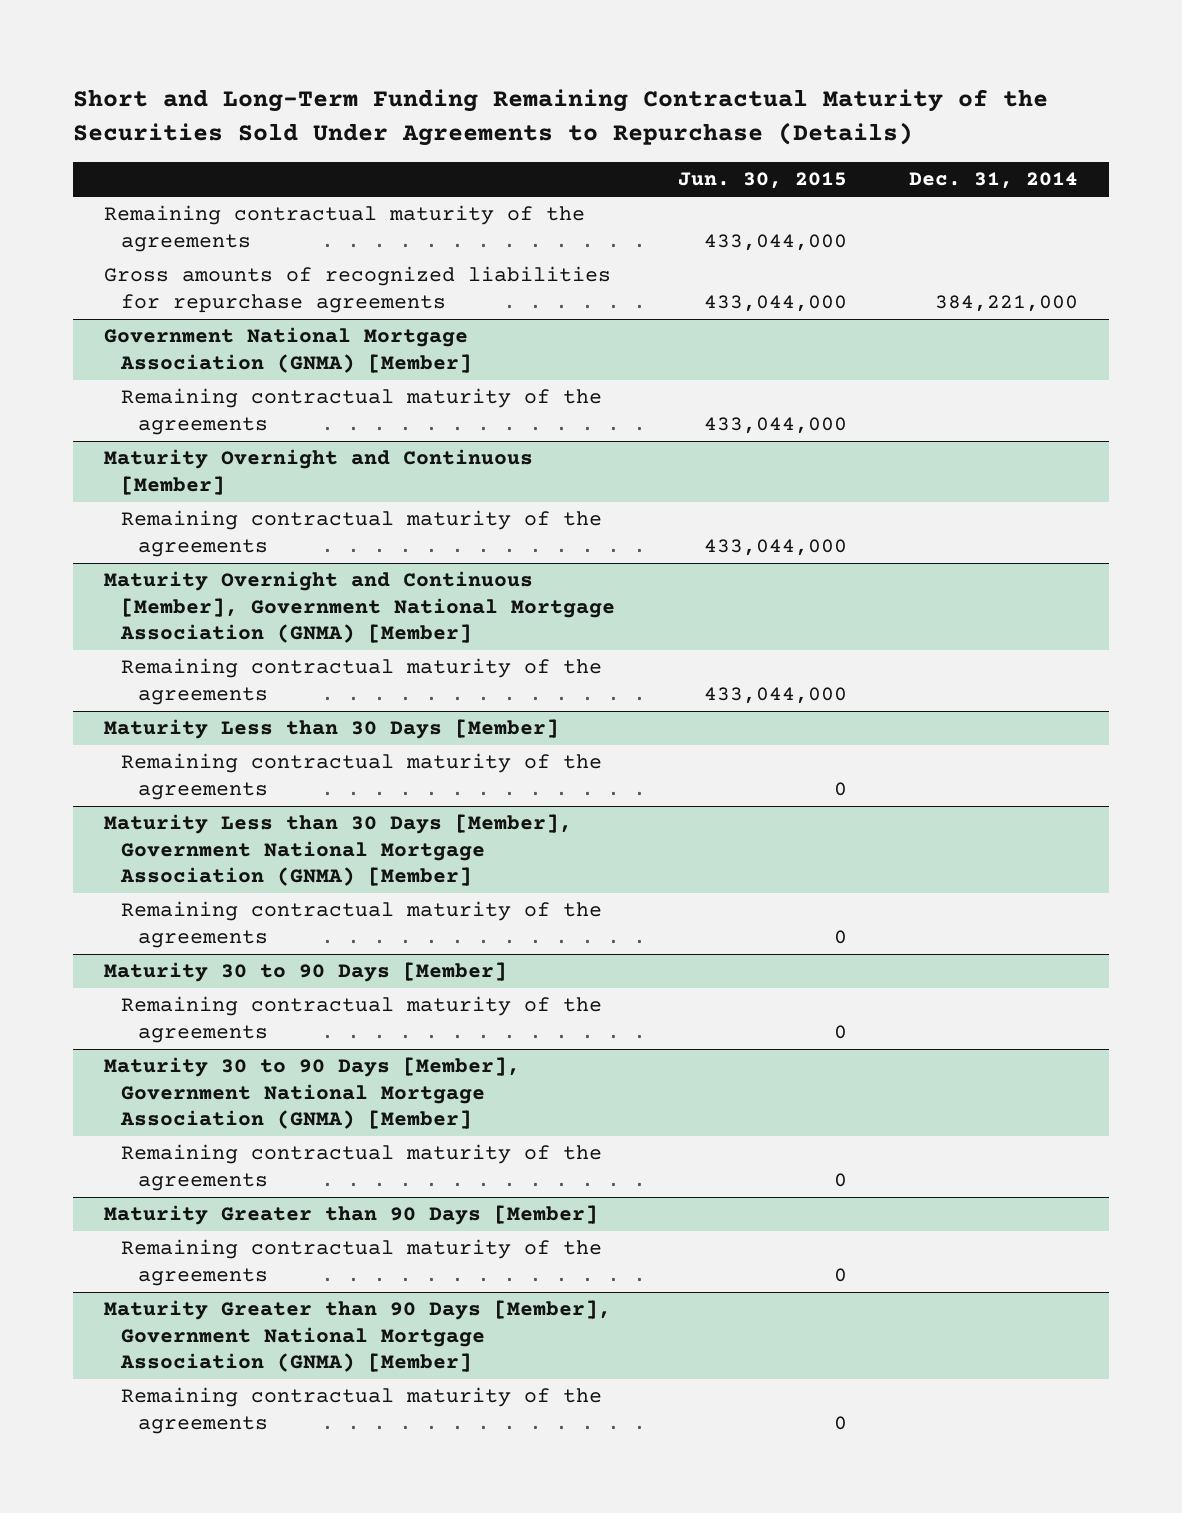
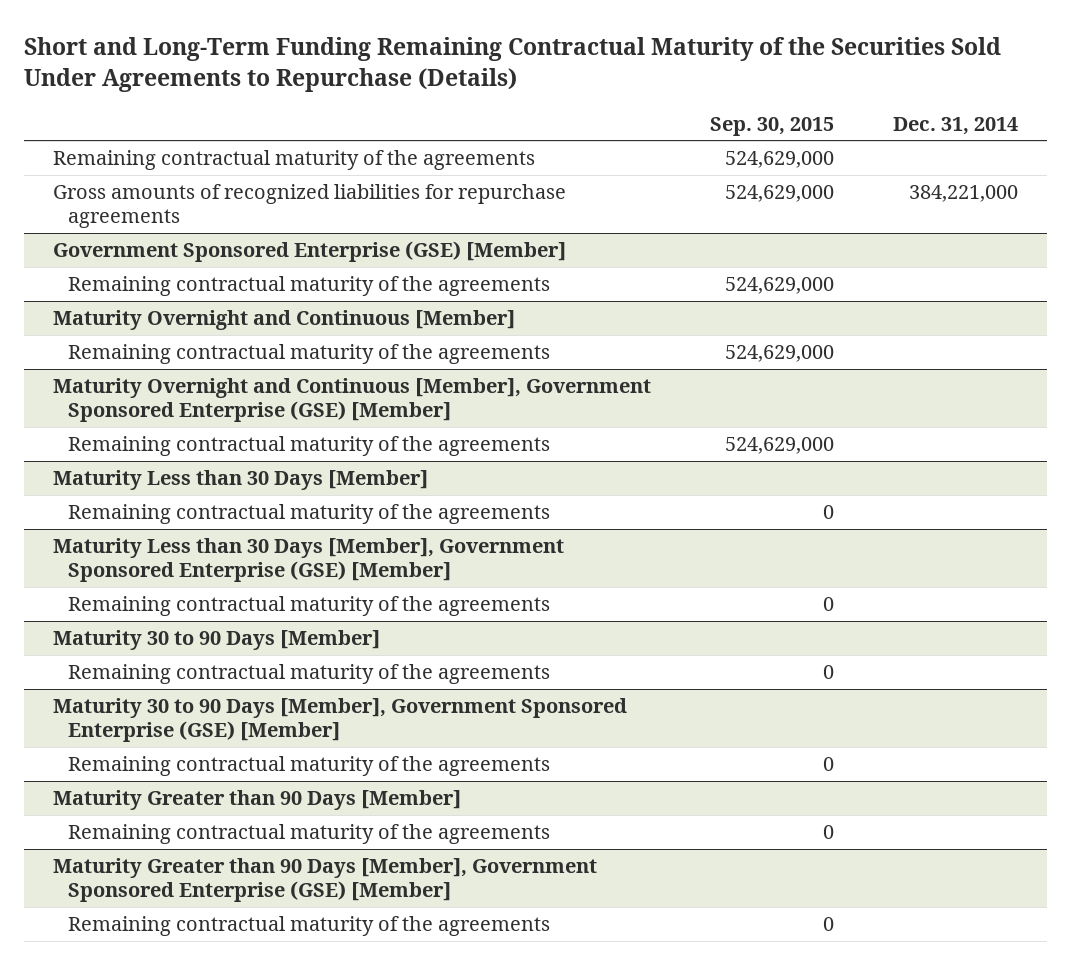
- | Jun. 30, 2015 | Dec. 31, 2014
+ | Sep. 30, 2015 | Dec. 31, 2014
- Government National Mortgage Association (GNMA) [Member]
+ Government Sponsored Enterprise (GSE) [Member]
- Maturity Overnight and Continuous [Member], Government National Mortgage Association (GNMA) [Member]
- Remaining contractual maturity of the agreements | 433,044,000 |
+ Maturity Overnight and Continuous [Member], Government Sponsored Enterprise (GSE) [Member]
+ Remaining contractual maturity of the agreements | 524,629,000 |
- Maturity Less than 30 Days [Member], Government National Mortgage Association (GNMA) [Member]
- Remaining contractual maturity of the agreements | 0 |
+ Maturity Less than 30 Days [Member], Government Sponsored Enterprise (GSE) [Member]
+ Remaining contractual maturity of the agreements | 0 |
- Maturity 30 to 90 Days [Member], Government National Mortgage Association (GNMA) [Member]
- Remaining contractual maturity of the agreements | 0 |
+ Maturity 30 to 90 Days [Member], Government Sponsored Enterprise (GSE) [Member]
+ Remaining contractual maturity of the agreements | 0 |
- Maturity Greater than 90 Days [Member], Government National Mortgage Association (GNMA) [Member]
- Remaining contractual maturity of the agreements | 0 |
+ Maturity Greater than 90 Days [Member], Government Sponsored Enterprise (GSE) [Member]
+ Remaining contractual maturity of the agreements | 0 |

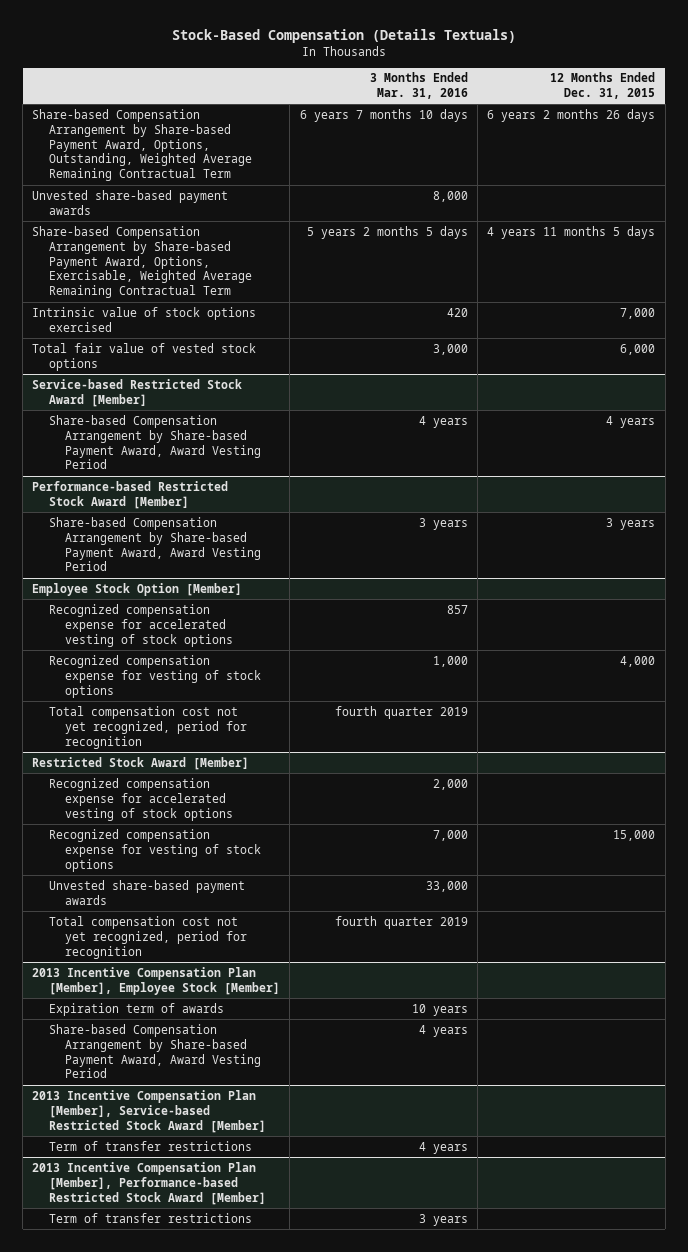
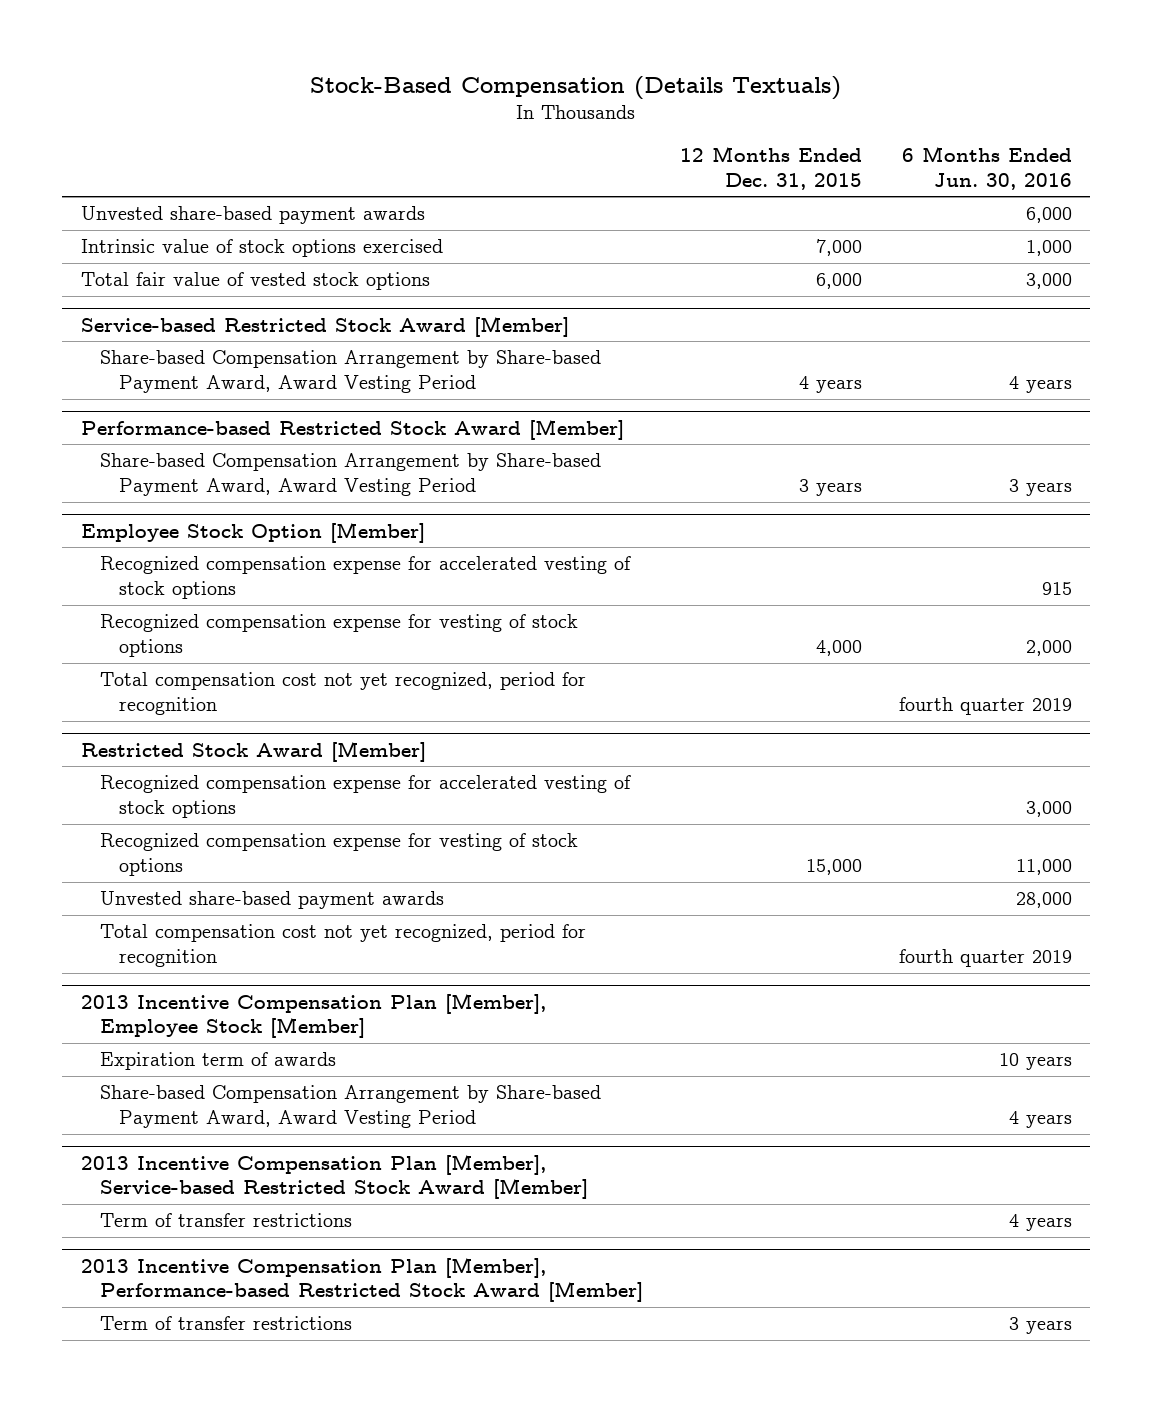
- | 3 Months Ended Mar. 31, 2016 | 12 Months Ended Dec. 31, 2015
+ | 12 Months Ended Dec. 31, 2015 | 6 Months Ended Jun. 30, 2016
- Share-based Compensation Arrangement by Share-based Payment Award, Options, Outstanding, Weighted Average Remaining Contractual Term | 6 years 7 months 10 days | 6 years 2 months 26 days
- Share-based Compensation Arrangement by Share-based Payment Award, Options, Exercisable, Weighted Average Remaining Contractual Term | 5 years 2 months 5 days | 4 years 11 months 5 days

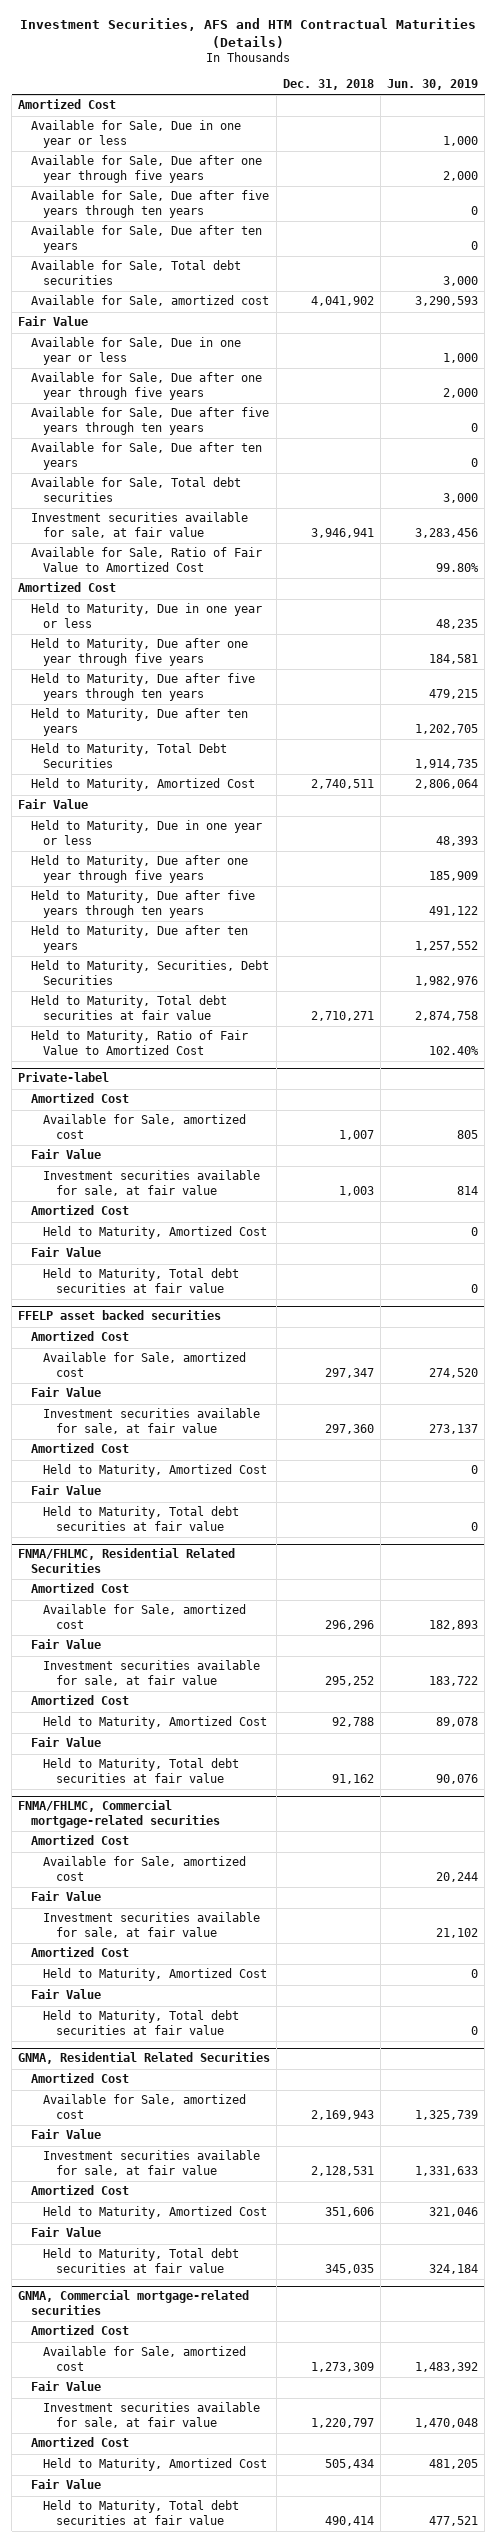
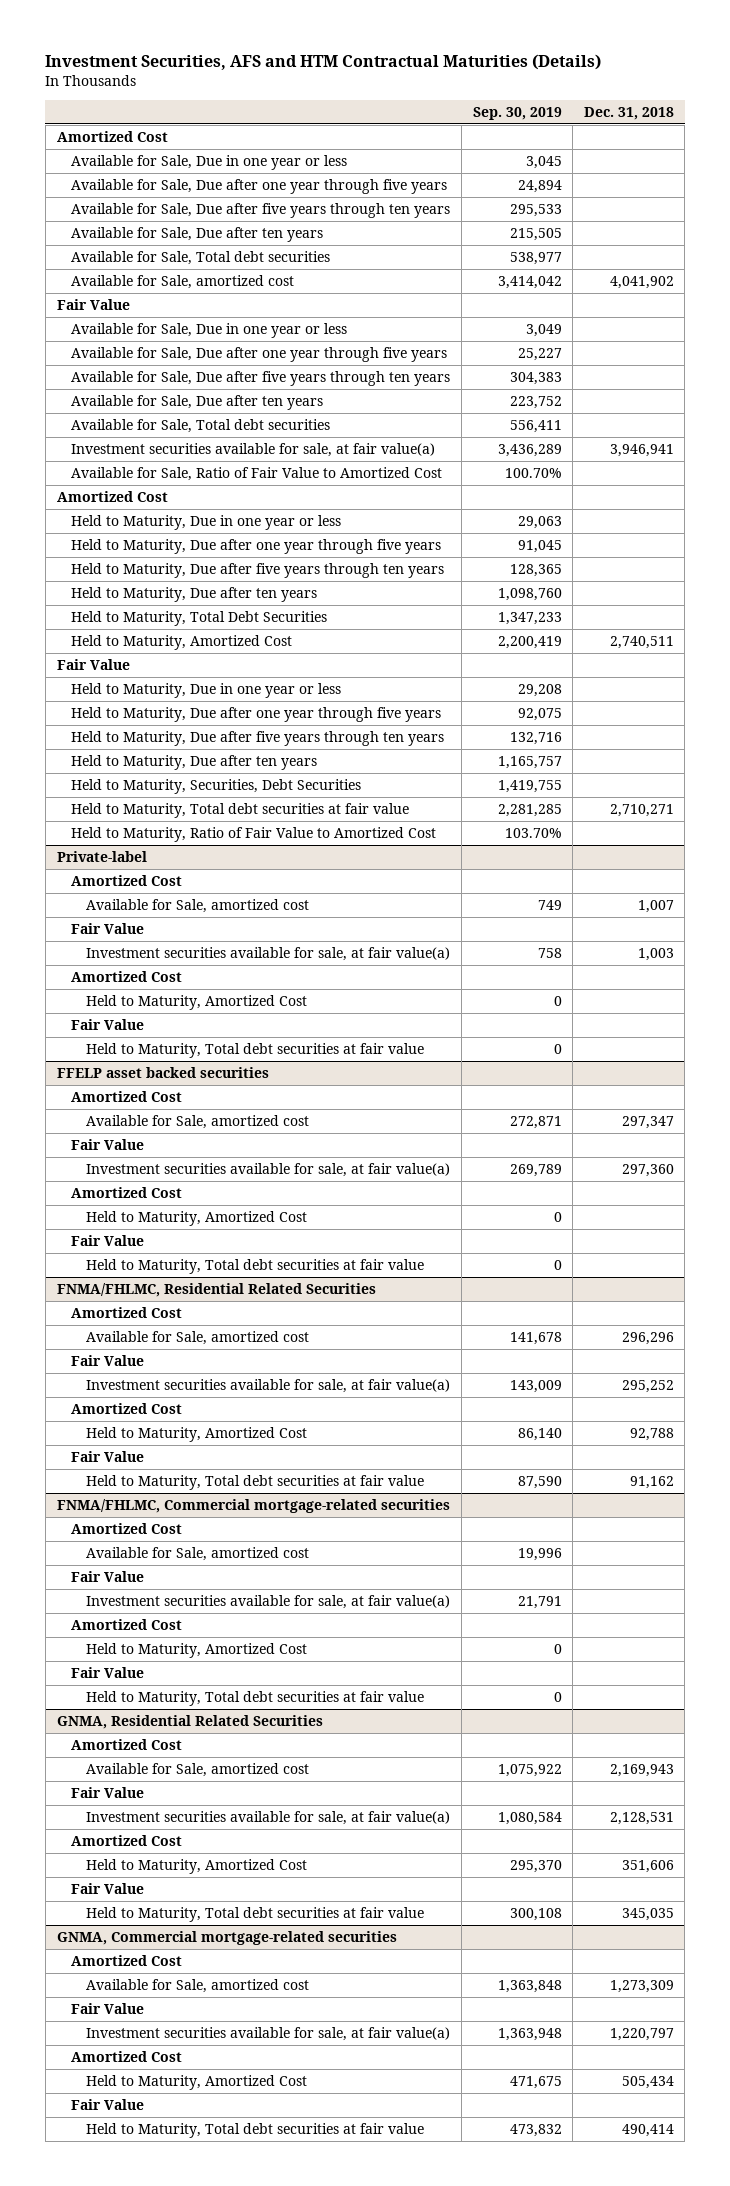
- | Dec. 31, 2018 | Jun. 30, 2019
+ | Sep. 30, 2019 | Dec. 31, 2018
- Investment securities available for sale, at fair value | 3,946,941 | 3,283,456
+ Investment securities available for sale, at fair value(a) | 3,436,289 | 3,946,941
@ Private-label
- Investment securities available for sale, at fair value | 1,003 | 814
+ Investment securities available for sale, at fair value(a) | 758 | 1,003
@ FFELP asset backed securities
- Investment securities available for sale, at fair value | 297,360 | 273,137
+ Investment securities available for sale, at fair value(a) | 269,789 | 297,360
@ FNMA/FHLMC, Residential Related Securities
- Investment securities available for sale, at fair value | 295,252 | 183,722
+ Investment securities available for sale, at fair value(a) | 143,009 | 295,252
@ FNMA/FHLMC, Commercial mortgage-related securities
- Investment securities available for sale, at fair value | | 21,102
+ Investment securities available for sale, at fair value(a) | 21,791 |
@ GNMA, Residential Related Securities
- Investment securities available for sale, at fair value | 2,128,531 | 1,331,633
+ Investment securities available for sale, at fair value(a) | 1,080,584 | 2,128,531
@ GNMA, Commercial mortgage-related securities
- Investment securities available for sale, at fair value | 1,220,797 | 1,470,048
+ Investment securities available for sale, at fair value(a) | 1,363,948 | 1,220,797

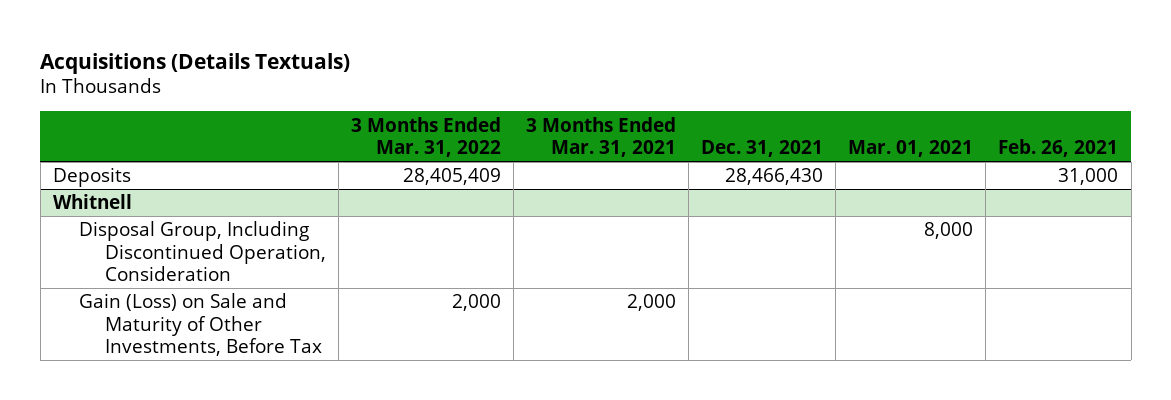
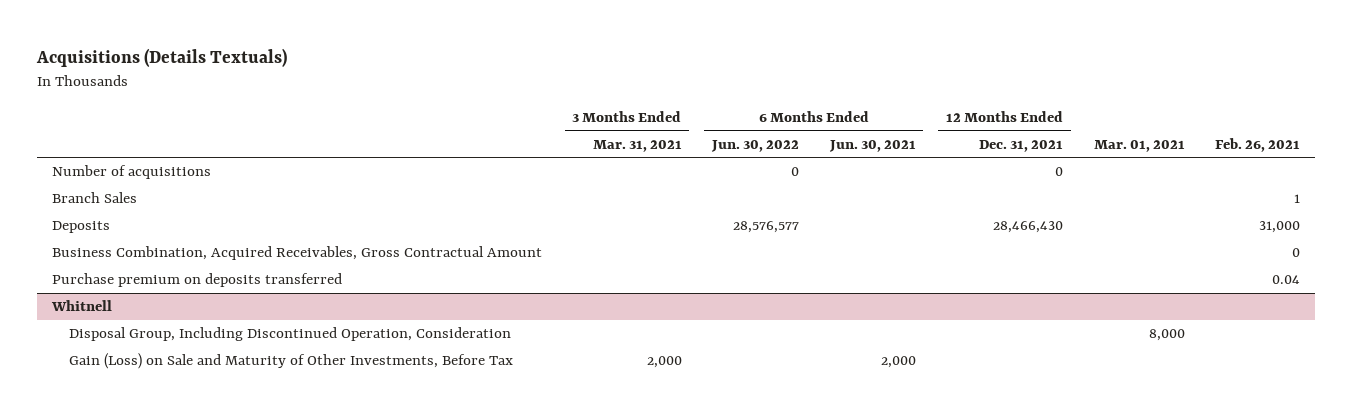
- | 3 Months Ended Mar. 31, 2022 | 3 Months Ended Mar. 31, 2021 | Dec. 31, 2021 | Mar. 01, 2021 | Feb. 26, 2021
+ | 3 Months Ended Mar. 31, 2021 | 6 Months Ended Jun. 30, 2022 | 6 Months Ended Jun. 30, 2021 | 12 Months Ended Dec. 31, 2021 | Mar. 01, 2021 | Feb. 26, 2021
+ Number of acquisitions | | 0 | | 0 | |
+ Branch Sales | | | | | | 1
+ Business Combination, Acquired Receivables, Gross Contractual Amount | | | | | | 0
+ Purchase premium on deposits transferred | | | | | | 0.04

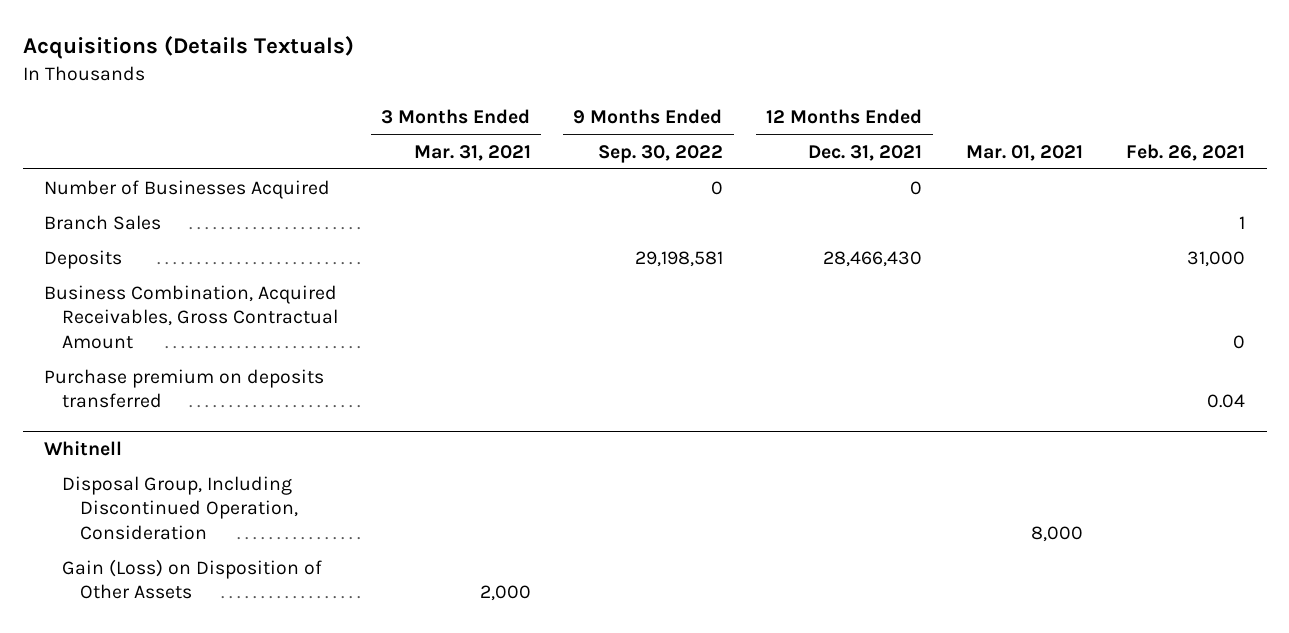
- | 3 Months Ended Mar. 31, 2021 | 6 Months Ended Jun. 30, 2022 | 6 Months Ended Jun. 30, 2021 | 12 Months Ended Dec. 31, 2021 | Mar. 01, 2021 | Feb. 26, 2021
+ | 3 Months Ended Mar. 31, 2021 | 9 Months Ended Sep. 30, 2022 | 12 Months Ended Dec. 31, 2021 | Mar. 01, 2021 | Feb. 26, 2021
- Number of acquisitions | | 0 | | 0 | |
+ Number of Businesses Acquired | | 0 | 0 | |
@ Whitnell
- Gain (Loss) on Sale and Maturity of Other Investments, Before Tax | 2,000 | | 2,000 | | |
+ Gain (Loss) on Disposition of Other Assets | 2,000 | | | |

